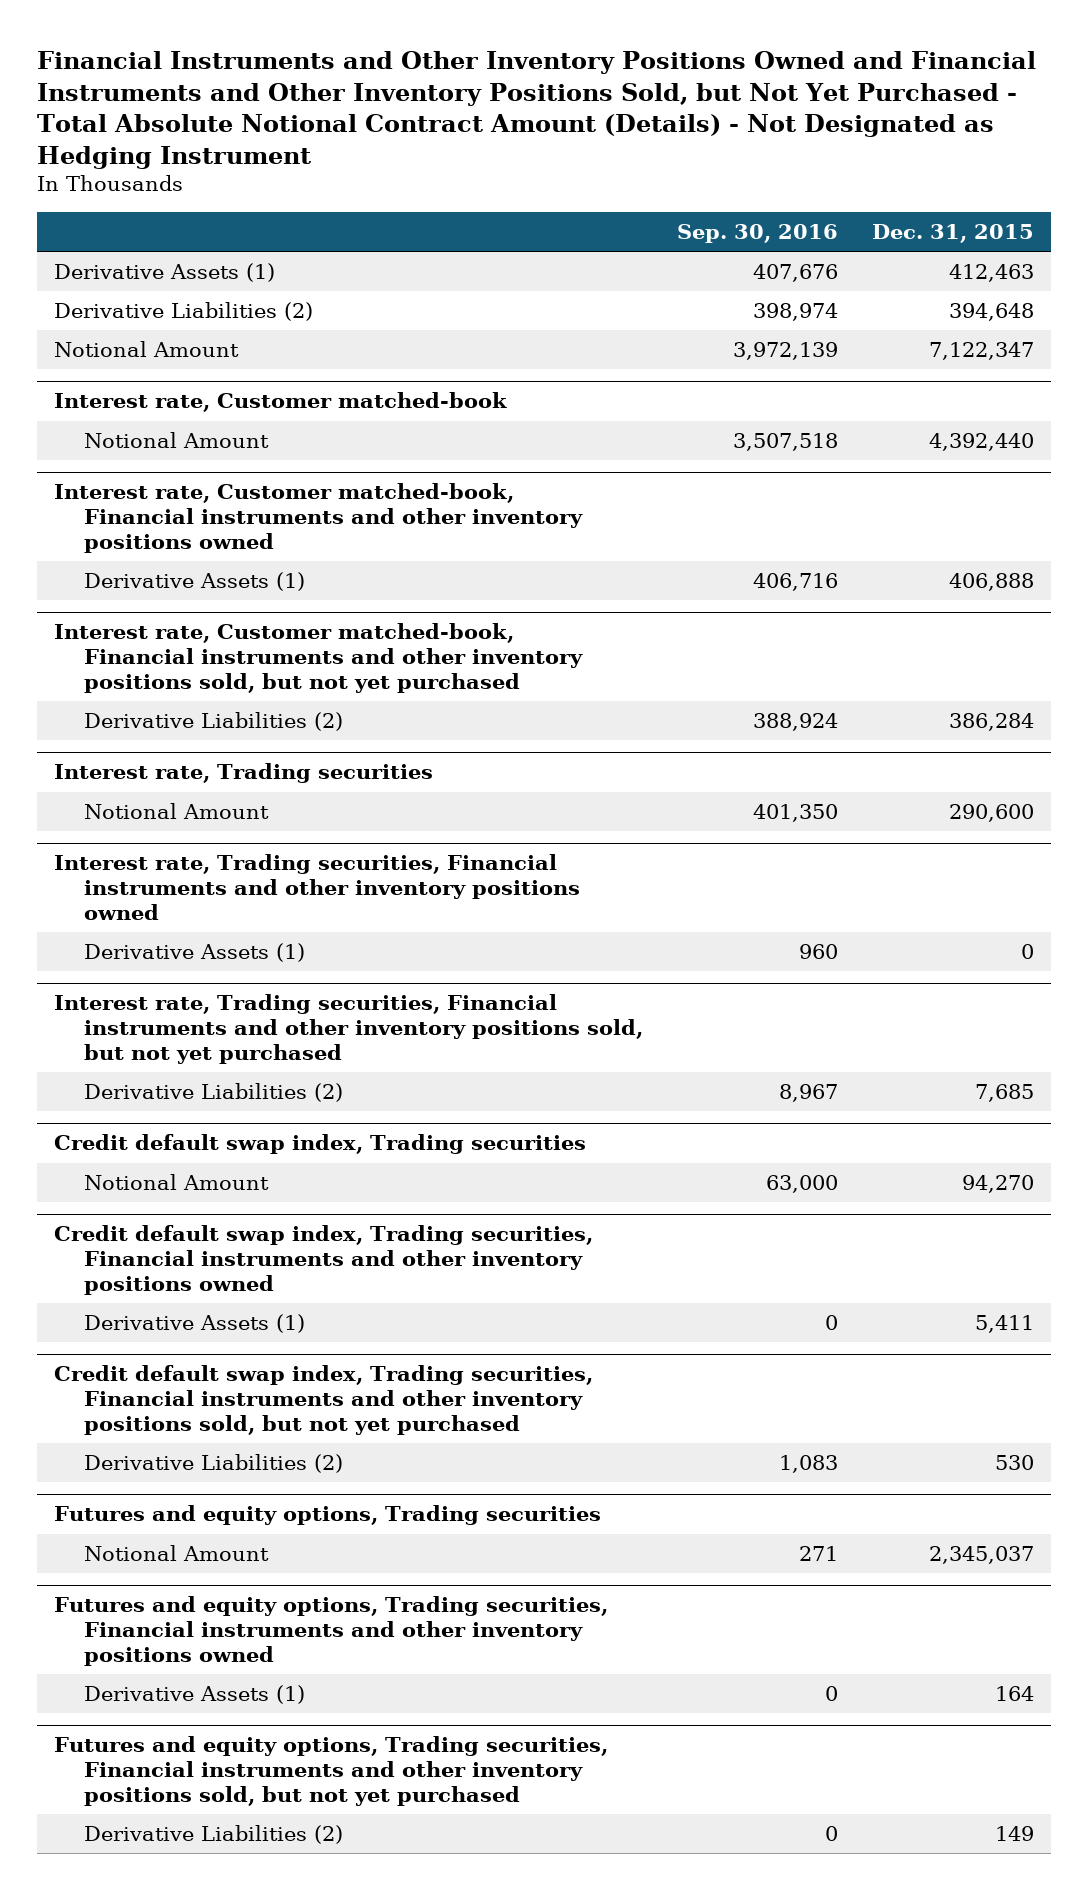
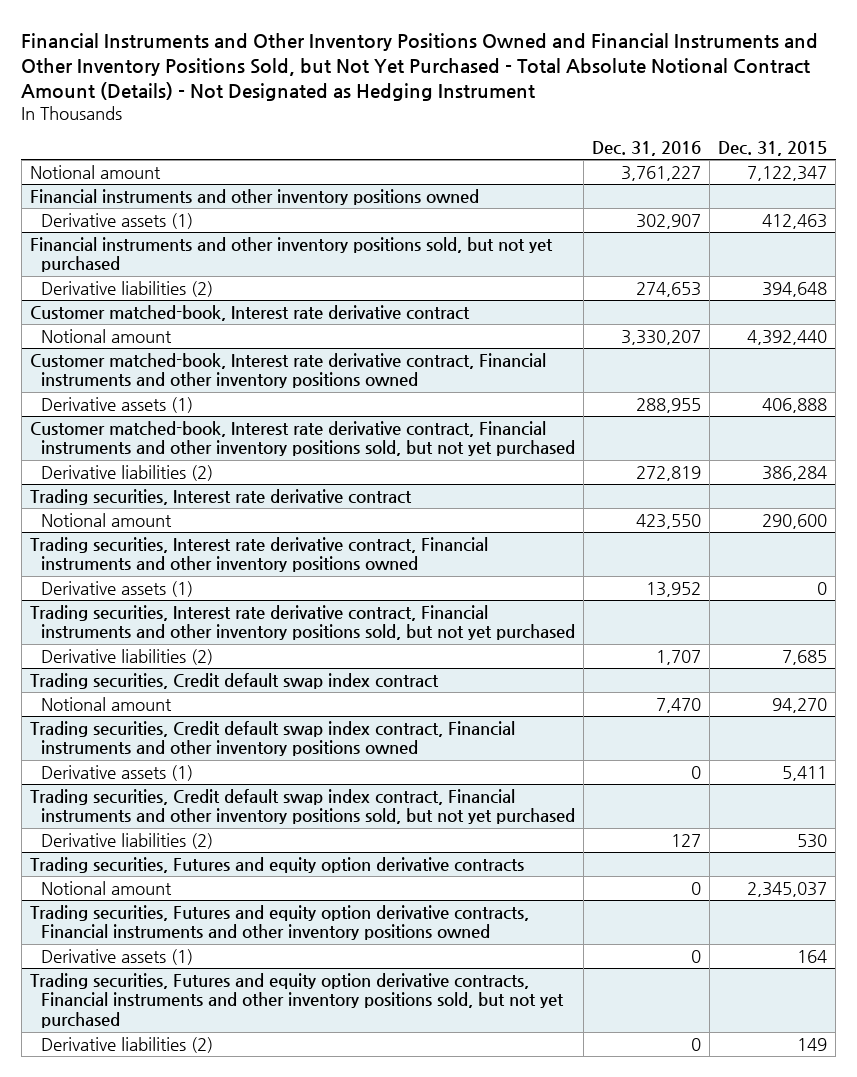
- | Sep. 30, 2016 | Dec. 31, 2015
+ | Dec. 31, 2016 | Dec. 31, 2015
- Derivative Assets (1) | 407,676 | 412,463
- Derivative Liabilities (2) | 398,974 | 394,648
- Notional Amount | 3,972,139 | 7,122,347
- Interest rate, Customer matched-book
- Notional Amount | 3,507,518 | 4,392,440
- Interest rate, Customer matched-book, Financial instruments and other inventory positions owned
- Derivative Assets (1) | 406,716 | 406,888
- Interest rate, Customer matched-book, Financial instruments and other inventory positions sold, but not yet purchased
- Derivative Liabilities (2) | 388,924 | 386,284
- Interest rate, Trading securities
- Notional Amount | 401,350 | 290,600
- Interest rate, Trading securities, Financial instruments and other inventory positions owned
- Derivative Assets (1) | 960 | 0
- Interest rate, Trading securities, Financial instruments and other inventory positions sold, but not yet purchased
- Derivative Liabilities (2) | 8,967 | 7,685
- Credit default swap index, Trading securities
- Notional Amount | 63,000 | 94,270
- Credit default swap index, Trading securities, Financial instruments and other inventory positions owned
- Derivative Assets (1) | 0 | 5,411
- Credit default swap index, Trading securities, Financial instruments and other inventory positions sold, but not yet purchased
- Derivative Liabilities (2) | 1,083 | 530
- Futures and equity options, Trading securities
- Notional Amount | 271 | 2,345,037
- Futures and equity options, Trading securities, Financial instruments and other inventory positions owned
- Derivative Assets (1) | 0 | 164
- Futures and equity options, Trading securities, Financial instruments and other inventory positions sold, but not yet purchased
- Derivative Liabilities (2) | 0 | 149
+ Notional amount | 3,761,227 | 7,122,347
+ Financial instruments and other inventory positions owned
+ Derivative assets (1) | 302,907 | 412,463
+ Financial instruments and other inventory positions sold, but not yet purchased
+ Derivative liabilities (2) | 274,653 | 394,648
+ Customer matched-book, Interest rate derivative contract
+ Notional amount | 3,330,207 | 4,392,440
+ Customer matched-book, Interest rate derivative contract, Financial instruments and other inventory positions owned
+ Derivative assets (1) | 288,955 | 406,888
+ Customer matched-book, Interest rate derivative contract, Financial instruments and other inventory positions sold, but not yet purchased
+ Derivative liabilities (2) | 272,819 | 386,284
+ Trading securities, Interest rate derivative contract
+ Notional amount | 423,550 | 290,600
+ Trading securities, Interest rate derivative contract, Financial instruments and other inventory positions owned
+ Derivative assets (1) | 13,952 | 0
+ Trading securities, Interest rate derivative contract, Financial instruments and other inventory positions sold, but not yet purchased
+ Derivative liabilities (2) | 1,707 | 7,685
+ Trading securities, Credit default swap index contract
+ Notional amount | 7,470 | 94,270
+ Trading securities, Credit default swap index contract, Financial instruments and other inventory positions owned
+ Derivative assets (1) | 0 | 5,411
+ Trading securities, Credit default swap index contract, Financial instruments and other inventory positions sold, but not yet purchased
+ Derivative liabilities (2) | 127 | 530
+ Trading securities, Futures and equity option derivative contracts
+ Notional amount | 0 | 2,345,037
+ Trading securities, Futures and equity option derivative contracts, Financial instruments and other inventory positions owned
+ Derivative assets (1) | 0 | 164
+ Trading securities, Futures and equity option derivative contracts, Financial instruments and other inventory positions sold, but not yet purchased
+ Derivative liabilities (2) | 0 | 149

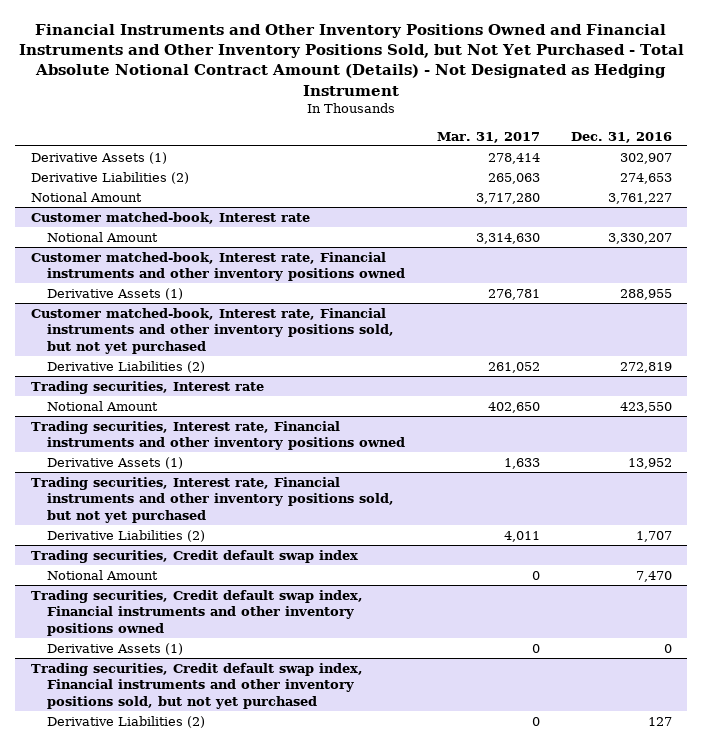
- | Dec. 31, 2016 | Dec. 31, 2015
+ | Mar. 31, 2017 | Dec. 31, 2016
- Notional amount | 3,761,227 | 7,122,347
- Financial instruments and other inventory positions owned
- Derivative assets (1) | 302,907 | 412,463
- Financial instruments and other inventory positions sold, but not yet purchased
- Derivative liabilities (2) | 274,653 | 394,648
- Customer matched-book, Interest rate derivative contract
- Notional amount | 3,330,207 | 4,392,440
- Customer matched-book, Interest rate derivative contract, Financial instruments and other inventory positions owned
- Derivative assets (1) | 288,955 | 406,888
- Customer matched-book, Interest rate derivative contract, Financial instruments and other inventory positions sold, but not yet purchased
- Derivative liabilities (2) | 272,819 | 386,284
- Trading securities, Interest rate derivative contract
- Notional amount | 423,550 | 290,600
- Trading securities, Interest rate derivative contract, Financial instruments and other inventory positions owned
- Derivative assets (1) | 13,952 | 0
- Trading securities, Interest rate derivative contract, Financial instruments and other inventory positions sold, but not yet purchased
- Derivative liabilities (2) | 1,707 | 7,685
- Trading securities, Credit default swap index contract
- Notional amount | 7,470 | 94,270
- Trading securities, Credit default swap index contract, Financial instruments and other inventory positions owned
- Derivative assets (1) | 0 | 5,411
- Trading securities, Credit default swap index contract, Financial instruments and other inventory positions sold, but not yet purchased
- Derivative liabilities (2) | 127 | 530
- Trading securities, Futures and equity option derivative contracts
- Notional amount | 0 | 2,345,037
- Trading securities, Futures and equity option derivative contracts, Financial instruments and other inventory positions owned
- Derivative assets (1) | 0 | 164
- Trading securities, Futures and equity option derivative contracts, Financial instruments and other inventory positions sold, but not yet purchased
- Derivative liabilities (2) | 0 | 149
+ Derivative Assets (1) | 278,414 | 302,907
+ Derivative Liabilities (2) | 265,063 | 274,653
+ Notional Amount | 3,717,280 | 3,761,227
+ Customer matched-book, Interest rate
+ Notional Amount | 3,314,630 | 3,330,207
+ Customer matched-book, Interest rate, Financial instruments and other inventory positions owned
+ Derivative Assets (1) | 276,781 | 288,955
+ Customer matched-book, Interest rate, Financial instruments and other inventory positions sold, but not yet purchased
+ Derivative Liabilities (2) | 261,052 | 272,819
+ Trading securities, Interest rate
+ Notional Amount | 402,650 | 423,550
+ Trading securities, Interest rate, Financial instruments and other inventory positions owned
+ Derivative Assets (1) | 1,633 | 13,952
+ Trading securities, Interest rate, Financial instruments and other inventory positions sold, but not yet purchased
+ Derivative Liabilities (2) | 4,011 | 1,707
+ Trading securities, Credit default swap index
+ Notional Amount | 0 | 7,470
+ Trading securities, Credit default swap index, Financial instruments and other inventory positions owned
+ Derivative Assets (1) | 0 | 0
+ Trading securities, Credit default swap index, Financial instruments and other inventory positions sold, but not yet purchased
+ Derivative Liabilities (2) | 0 | 127

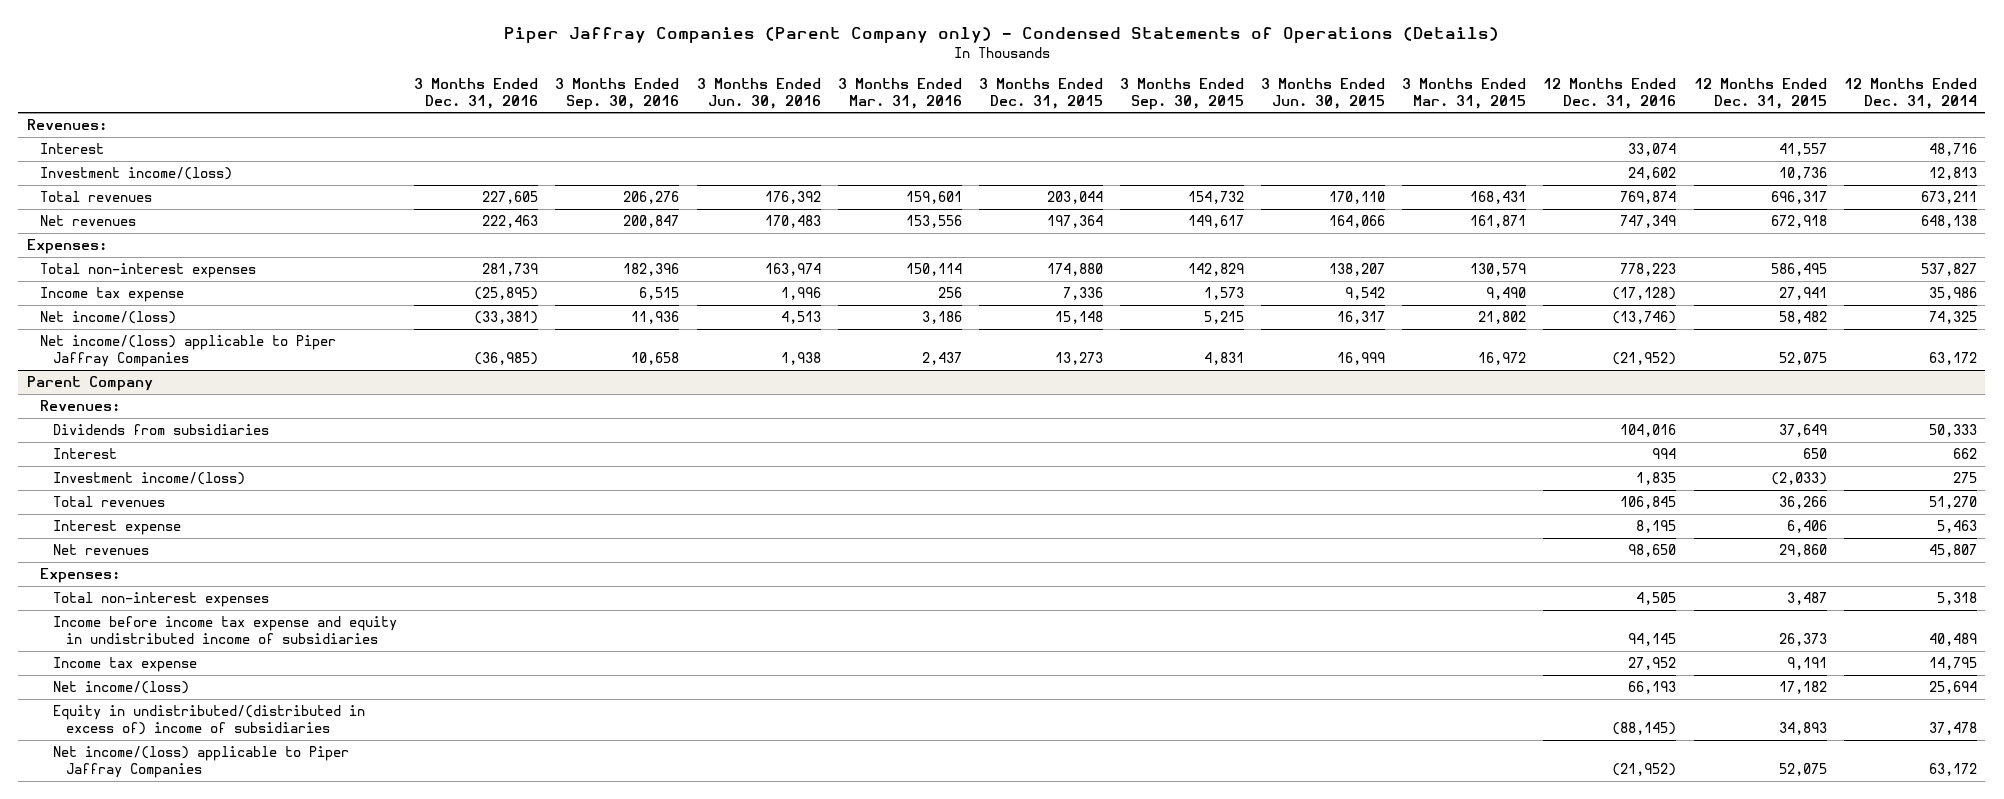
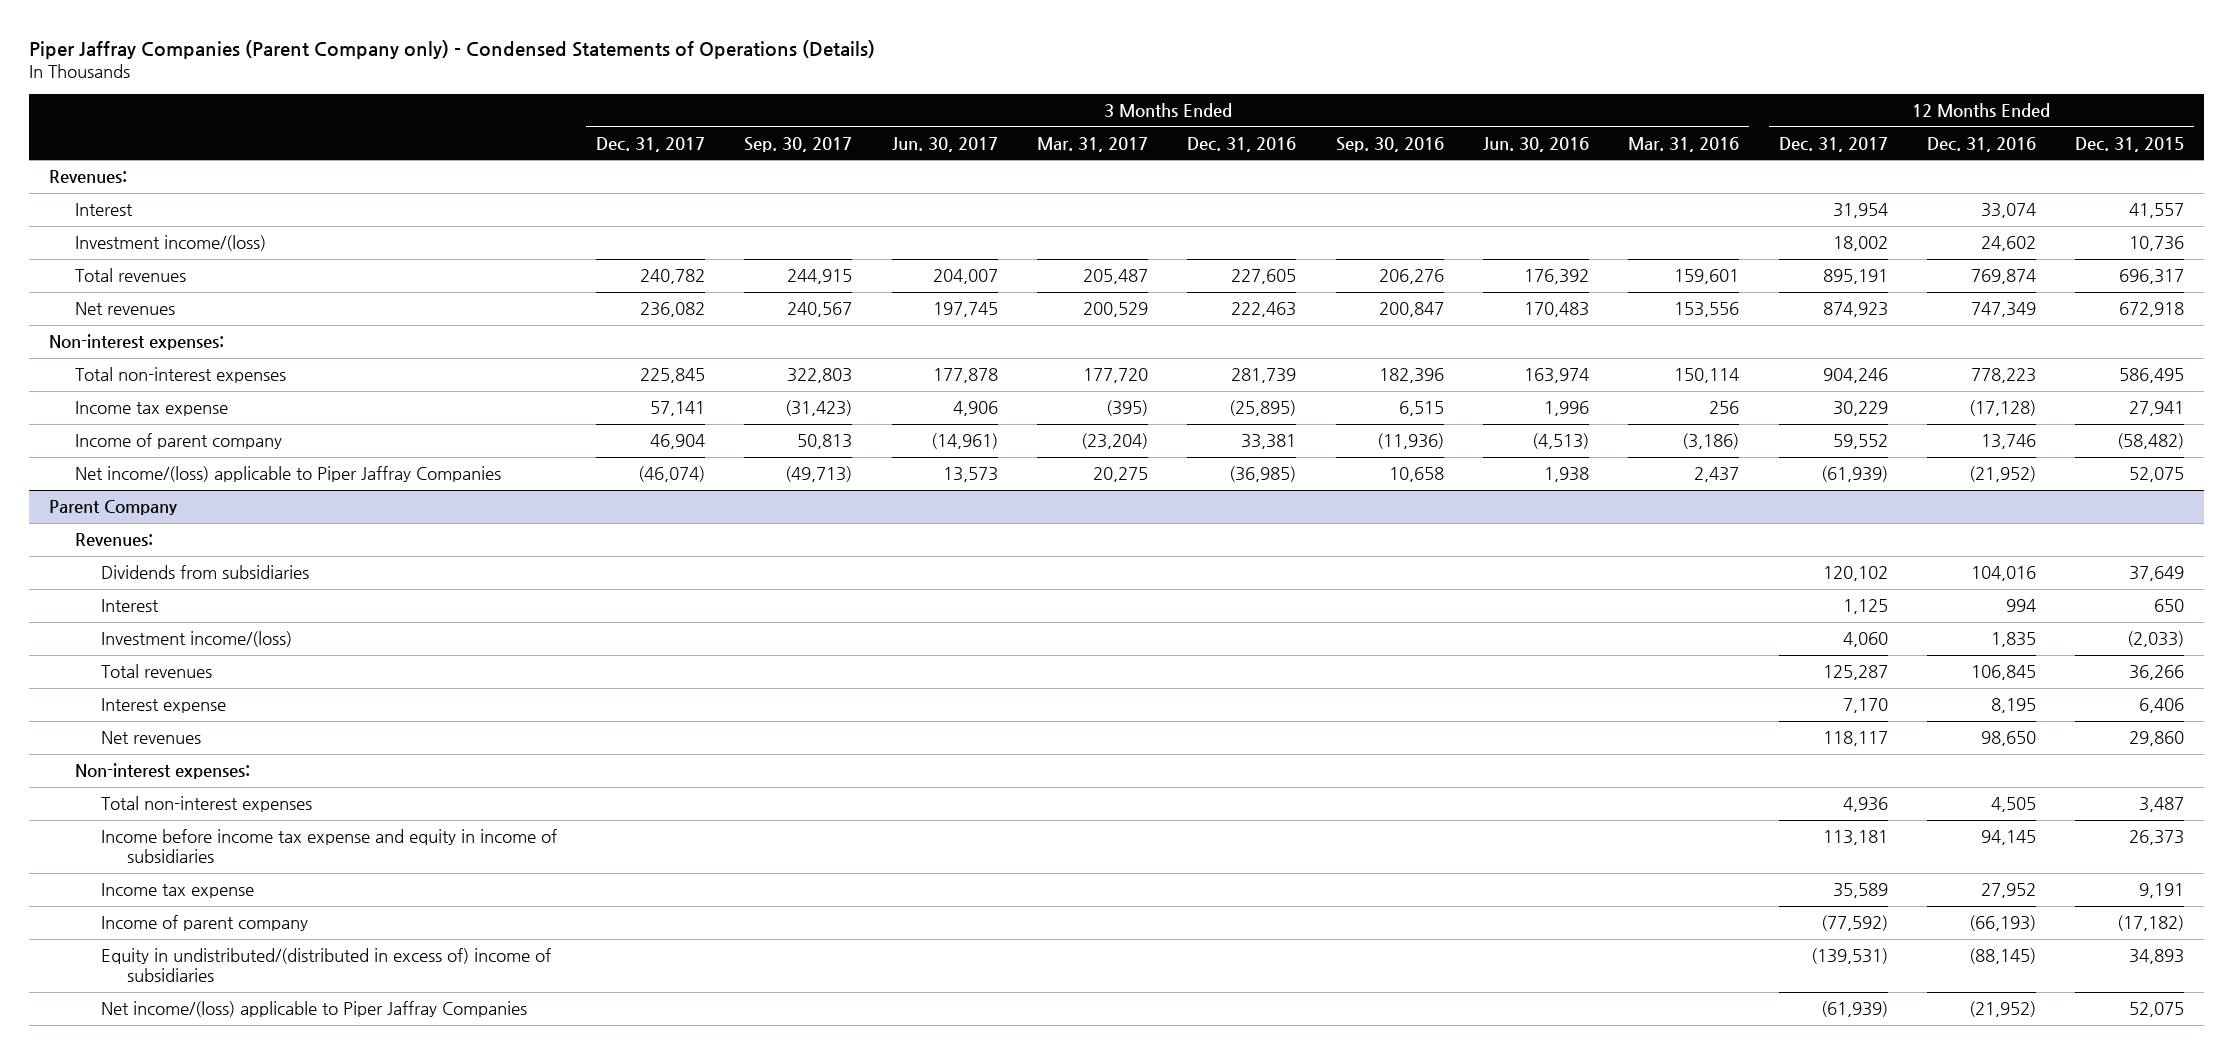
- | 3 Months Ended Dec. 31, 2016 | 3 Months Ended Sep. 30, 2016 | 3 Months Ended Jun. 30, 2016 | 3 Months Ended Mar. 31, 2016 | 3 Months Ended Dec. 31, 2015 | 3 Months Ended Sep. 30, 2015 | 3 Months Ended Jun. 30, 2015 | 3 Months Ended Mar. 31, 2015 | 12 Months Ended Dec. 31, 2016 | 12 Months Ended Dec. 31, 2015 | 12 Months Ended Dec. 31, 2014
+ | 3 Months Ended Dec. 31, 2017 | 3 Months Ended Sep. 30, 2017 | 3 Months Ended Jun. 30, 2017 | 3 Months Ended Mar. 31, 2017 | 3 Months Ended Dec. 31, 2016 | 3 Months Ended Sep. 30, 2016 | 3 Months Ended Jun. 30, 2016 | 3 Months Ended Mar. 31, 2016 | 12 Months Ended Dec. 31, 2017 | 12 Months Ended Dec. 31, 2016 | 12 Months Ended Dec. 31, 2015
- Expenses:
+ Non-interest expenses:
- Net income/(loss) | (33,381) | 11,936 | 4,513 | 3,186 | 15,148 | 5,215 | 16,317 | 21,802 | (13,746) | 58,482 | 74,325
+ Income of parent company | 46,904 | 50,813 | (14,961) | (23,204) | 33,381 | (11,936) | (4,513) | (3,186) | 59,552 | 13,746 | (58,482)
@ Parent Company
- Expenses:
+ Non-interest expenses:
- Income before income tax expense and equity in undistributed income of subsidiaries | | | | | | | | | 94,145 | 26,373 | 40,489
+ Income before income tax expense and equity in income of subsidiaries | | | | | | | | | 113,181 | 94,145 | 26,373
- Net income/(loss) | | | | | | | | | 66,193 | 17,182 | 25,694
+ Income of parent company | | | | | | | | | (77,592) | (66,193) | (17,182)

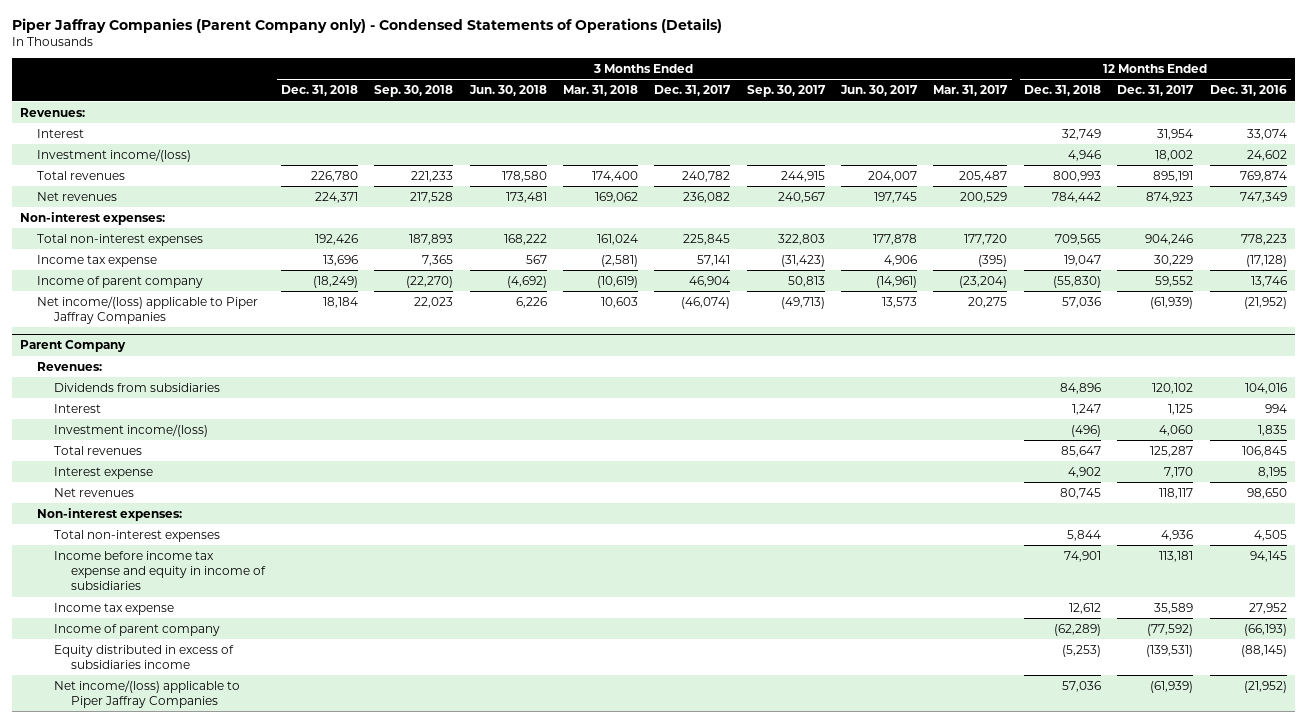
- | 3 Months Ended Dec. 31, 2017 | 3 Months Ended Sep. 30, 2017 | 3 Months Ended Jun. 30, 2017 | 3 Months Ended Mar. 31, 2017 | 3 Months Ended Dec. 31, 2016 | 3 Months Ended Sep. 30, 2016 | 3 Months Ended Jun. 30, 2016 | 3 Months Ended Mar. 31, 2016 | 12 Months Ended Dec. 31, 2017 | 12 Months Ended Dec. 31, 2016 | 12 Months Ended Dec. 31, 2015
+ | 3 Months Ended Dec. 31, 2018 | 3 Months Ended Sep. 30, 2018 | 3 Months Ended Jun. 30, 2018 | 3 Months Ended Mar. 31, 2018 | 3 Months Ended Dec. 31, 2017 | 3 Months Ended Sep. 30, 2017 | 3 Months Ended Jun. 30, 2017 | 3 Months Ended Mar. 31, 2017 | 12 Months Ended Dec. 31, 2018 | 12 Months Ended Dec. 31, 2017 | 12 Months Ended Dec. 31, 2016
@ Parent Company
- Equity in undistributed/(distributed in excess of) income of subsidiaries | | | | | | | | | (139,531) | (88,145) | 34,893
+ Equity distributed in excess of subsidiaries income | | | | | | | | | (5,253) | (139,531) | (88,145)

